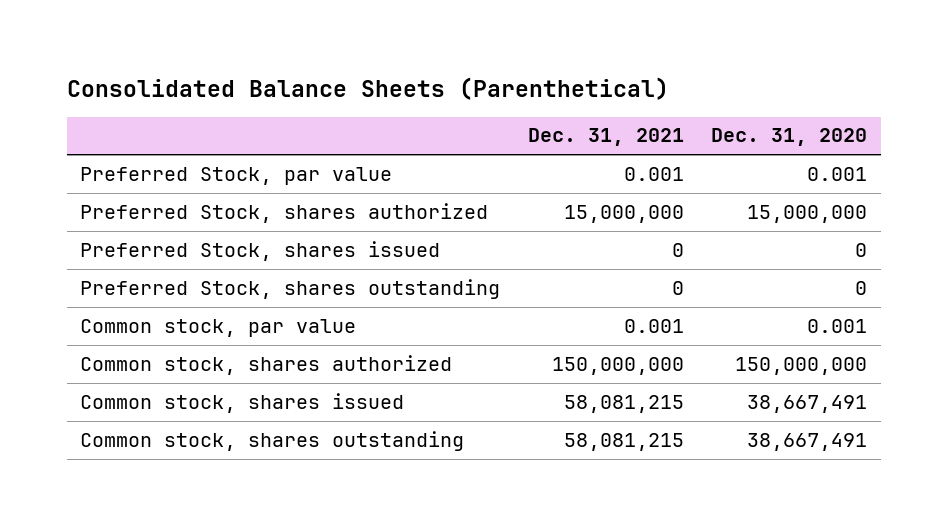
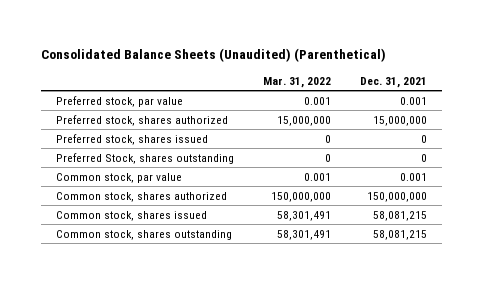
- Consolidated Balance Sheets (Parenthetical)
+ Consolidated Balance Sheets (Unaudited) (Parenthetical)
- | Dec. 31, 2021 | Dec. 31, 2020
+ | Mar. 31, 2022 | Dec. 31, 2021
- Preferred Stock, par value | 0.001 | 0.001
- Preferred Stock, shares authorized | 15,000,000 | 15,000,000
- Preferred Stock, shares issued | 0 | 0
+ Preferred stock, par value | 0.001 | 0.001
+ Preferred stock, shares authorized | 15,000,000 | 15,000,000
+ Preferred stock, shares issued | 0 | 0

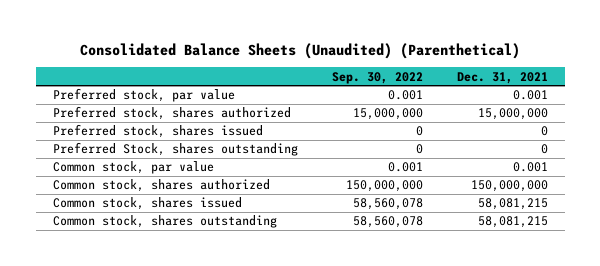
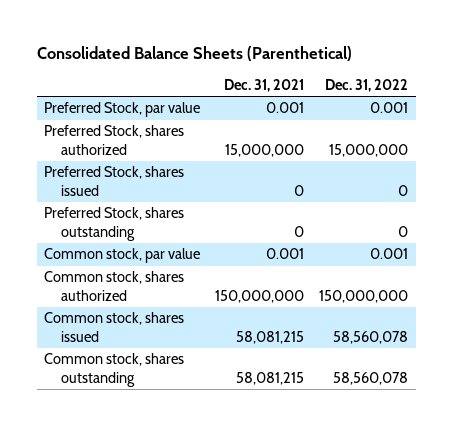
- Consolidated Balance Sheets (Unaudited) (Parenthetical)
+ Consolidated Balance Sheets (Parenthetical)
- | Sep. 30, 2022 | Dec. 31, 2021
+ | Dec. 31, 2021 | Dec. 31, 2022
- Preferred stock, par value | 0.001 | 0.001
- Preferred stock, shares authorized | 15,000,000 | 15,000,000
- Preferred stock, shares issued | 0 | 0
+ Preferred Stock, par value | 0.001 | 0.001
+ Preferred Stock, shares authorized | 15,000,000 | 15,000,000
+ Preferred Stock, shares issued | 0 | 0

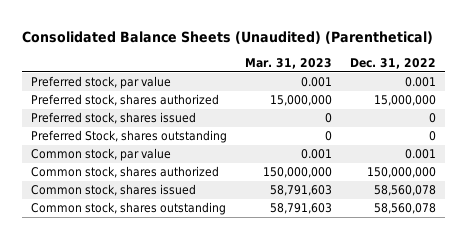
- Consolidated Balance Sheets (Parenthetical)
+ Consolidated Balance Sheets (Unaudited) (Parenthetical)
- | Dec. 31, 2021 | Dec. 31, 2022
+ | Mar. 31, 2023 | Dec. 31, 2022
- Preferred Stock, par value | 0.001 | 0.001
- Preferred Stock, shares authorized | 15,000,000 | 15,000,000
- Preferred Stock, shares issued | 0 | 0
+ Preferred stock, par value | 0.001 | 0.001
+ Preferred stock, shares authorized | 15,000,000 | 15,000,000
+ Preferred stock, shares issued | 0 | 0

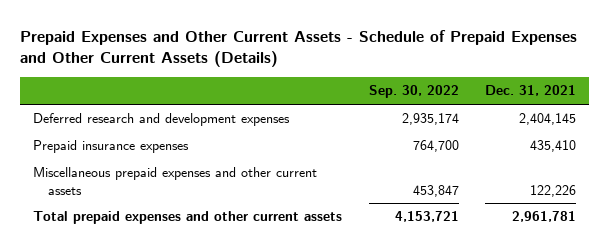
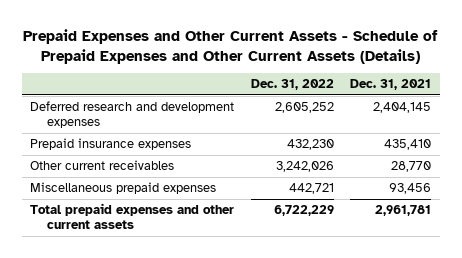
- | Sep. 30, 2022 | Dec. 31, 2021
+ | Dec. 31, 2022 | Dec. 31, 2021
- Miscellaneous prepaid expenses and other current assets | 453,847 | 122,226
+ Other current receivables | 3,242,026 | 28,770
+ Miscellaneous prepaid expenses | 442,721 | 93,456

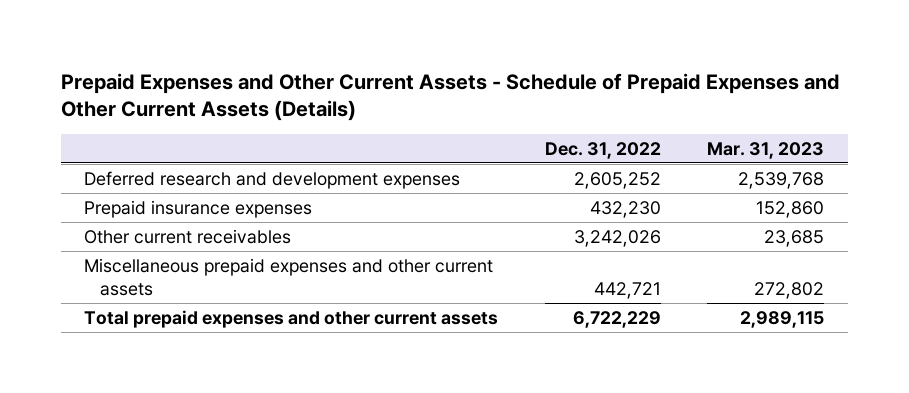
- | Dec. 31, 2022 | Dec. 31, 2021
+ | Dec. 31, 2022 | Mar. 31, 2023
- Miscellaneous prepaid expenses | 442,721 | 93,456
+ Miscellaneous prepaid expenses and other current assets | 442,721 | 272,802

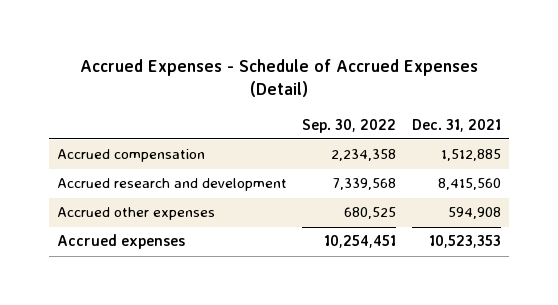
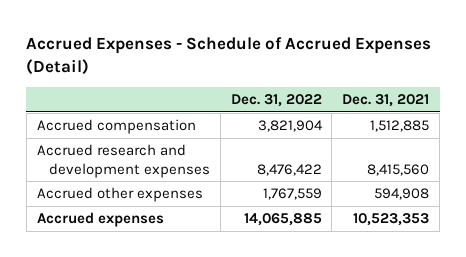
- | Sep. 30, 2022 | Dec. 31, 2021
+ | Dec. 31, 2022 | Dec. 31, 2021
- Accrued research and development | 7,339,568 | 8,415,560
+ Accrued research and development expenses | 8,476,422 | 8,415,560

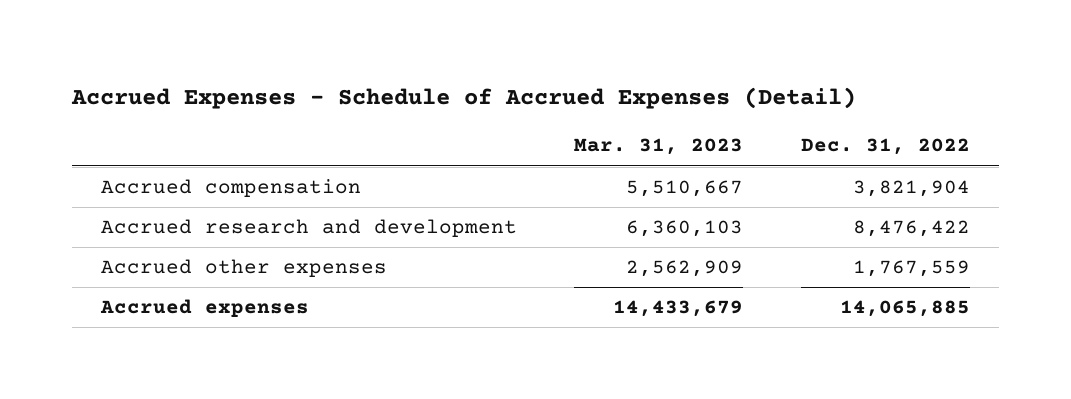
- | Dec. 31, 2022 | Dec. 31, 2021
+ | Mar. 31, 2023 | Dec. 31, 2022
- Accrued research and development expenses | 8,476,422 | 8,415,560
+ Accrued research and development | 6,360,103 | 8,476,422

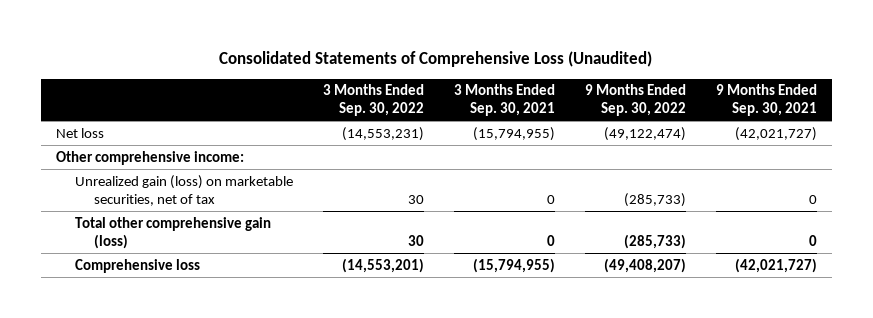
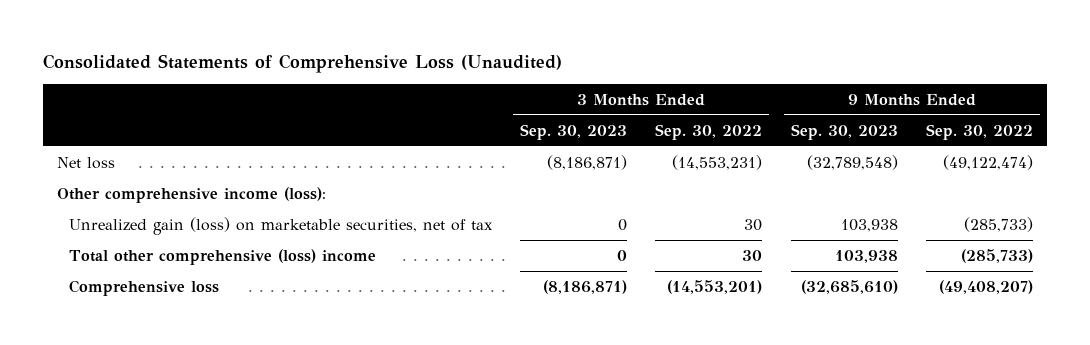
- | 3 Months Ended Sep. 30, 2022 | 3 Months Ended Sep. 30, 2021 | 9 Months Ended Sep. 30, 2022 | 9 Months Ended Sep. 30, 2021
+ | 3 Months Ended Sep. 30, 2023 | 3 Months Ended Sep. 30, 2022 | 9 Months Ended Sep. 30, 2023 | 9 Months Ended Sep. 30, 2022
- Other comprehensive income:
+ Other comprehensive income (loss):
- Total other comprehensive gain (loss) | 30 | 0 | (285,733) | 0
+ Total other comprehensive (loss) income | 0 | 30 | 103,938 | (285,733)

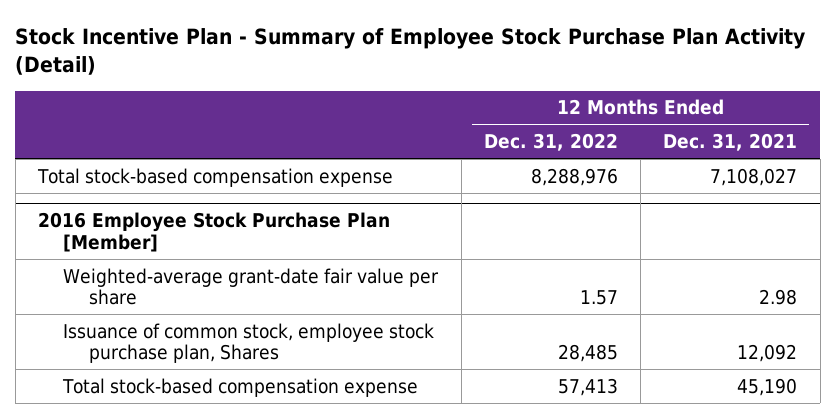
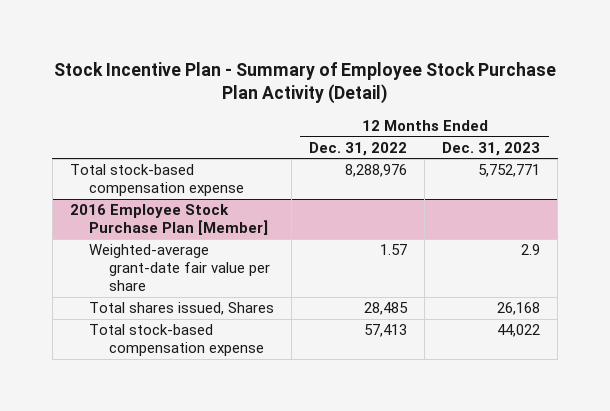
- | 12 Months Ended Dec. 31, 2022 | 12 Months Ended Dec. 31, 2021
+ | 12 Months Ended Dec. 31, 2022 | 12 Months Ended Dec. 31, 2023
@ 2016 Employee Stock Purchase Plan [Member]
- Issuance of common stock, employee stock purchase plan, Shares | 28,485 | 12,092
+ Total shares issued, Shares | 28,485 | 26,168

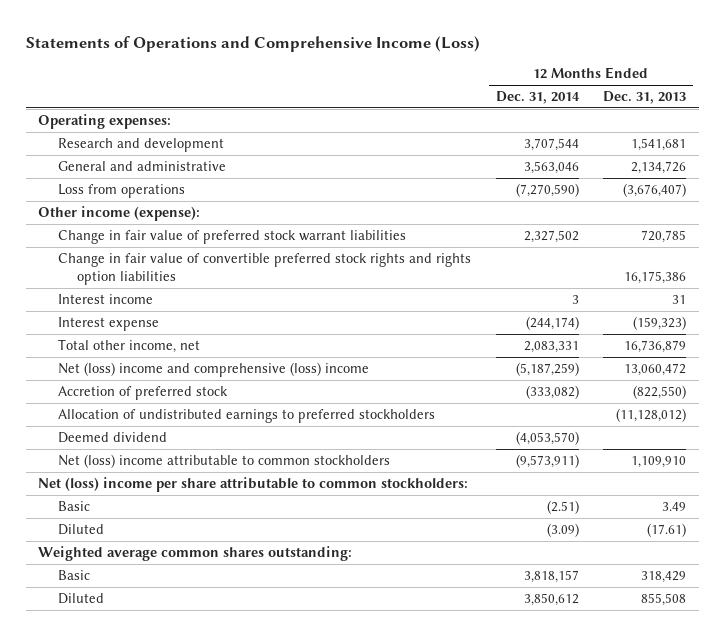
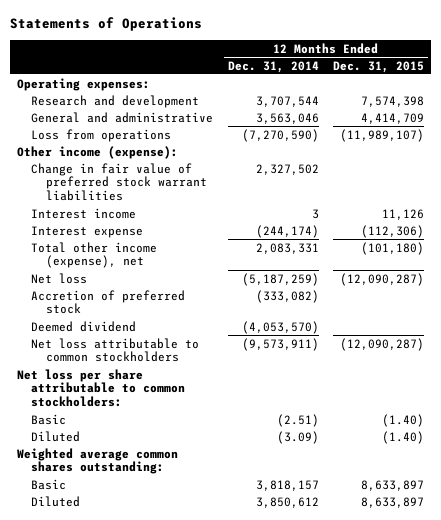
- Statements of Operations and Comprehensive Income (Loss)
+ Statements of Operations
- | 12 Months Ended Dec. 31, 2014 | 12 Months Ended Dec. 31, 2013
+ | 12 Months Ended Dec. 31, 2014 | 12 Months Ended Dec. 31, 2015
- Change in fair value of convertible preferred stock rights and rights option liabilities | | 16,175,386
- Total other income, net | 2,083,331 | 16,736,879
- Net (loss) income and comprehensive (loss) income | (5,187,259) | 13,060,472
+ Total other income (expense), net | 2,083,331 | (101,180)
+ Net loss | (5,187,259) | (12,090,287)
- Allocation of undistributed earnings to preferred stockholders | | (11,128,012)
- Net (loss) income attributable to common stockholders | (9,573,911) | 1,109,910
- Net (loss) income per share attributable to common stockholders:
+ Net loss attributable to common stockholders | (9,573,911) | (12,090,287)
+ Net loss per share attributable to common stockholders:

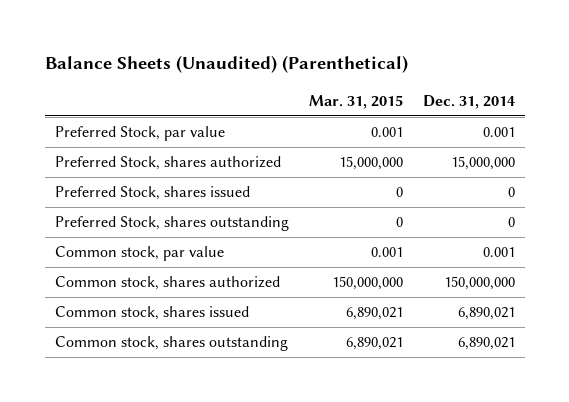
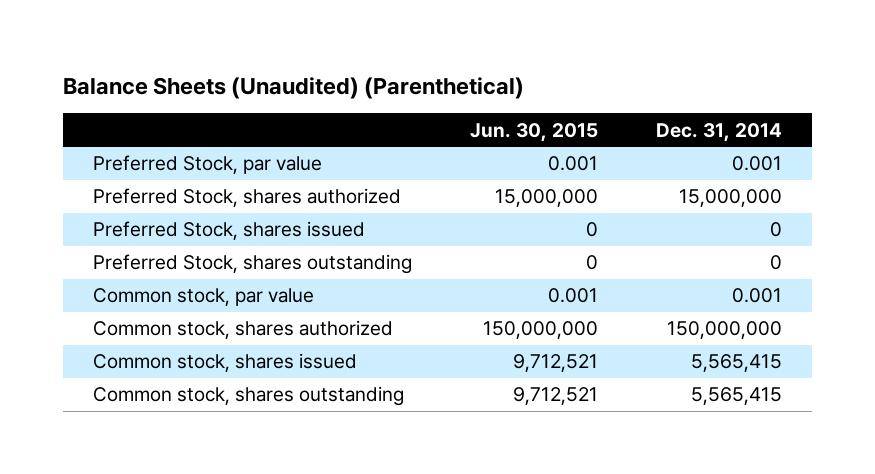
- | Mar. 31, 2015 | Dec. 31, 2014
+ | Jun. 30, 2015 | Dec. 31, 2014
- Common stock, shares issued | 6,890,021 | 6,890,021
- Common stock, shares outstanding | 6,890,021 | 6,890,021
+ Common stock, shares issued | 9,712,521 | 5,565,415
+ Common stock, shares outstanding | 9,712,521 | 5,565,415

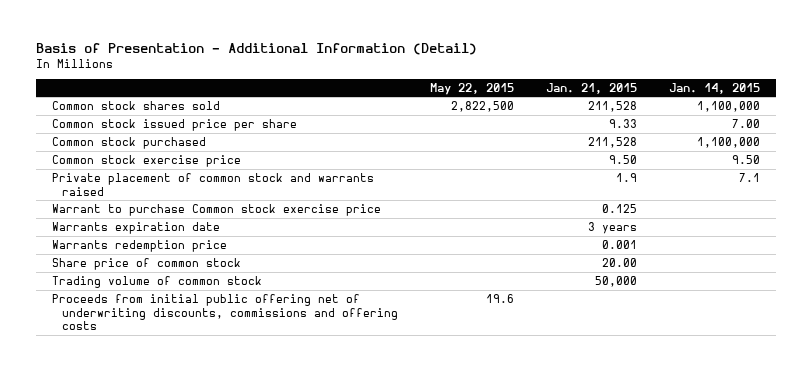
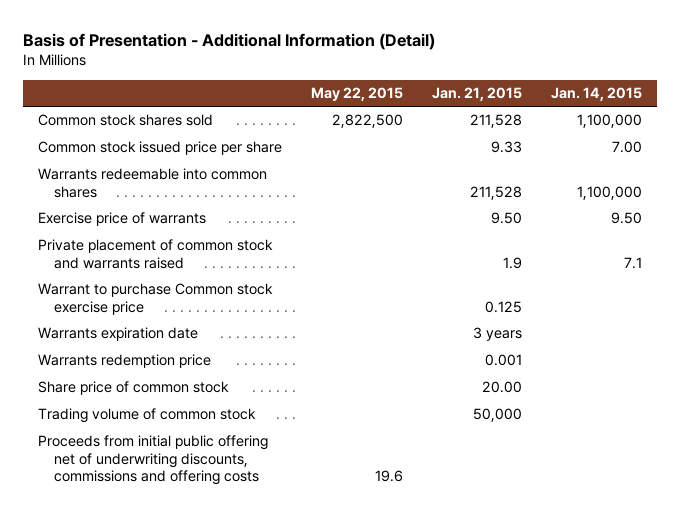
- Common stock purchased | | 211,528 | 1,100,000
- Common stock exercise price | | 9.50 | 9.50
+ Warrants redeemable into common shares | | 211,528 | 1,100,000
+ Exercise price of warrants | | 9.50 | 9.50

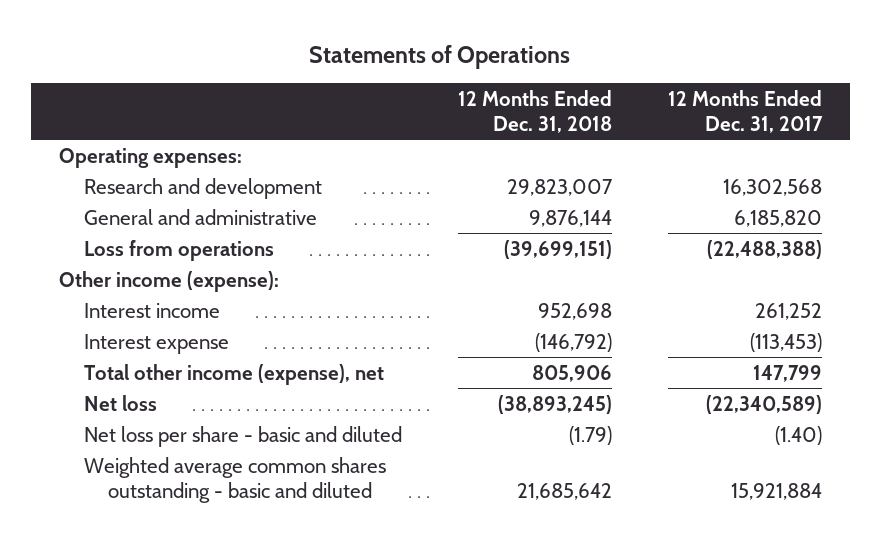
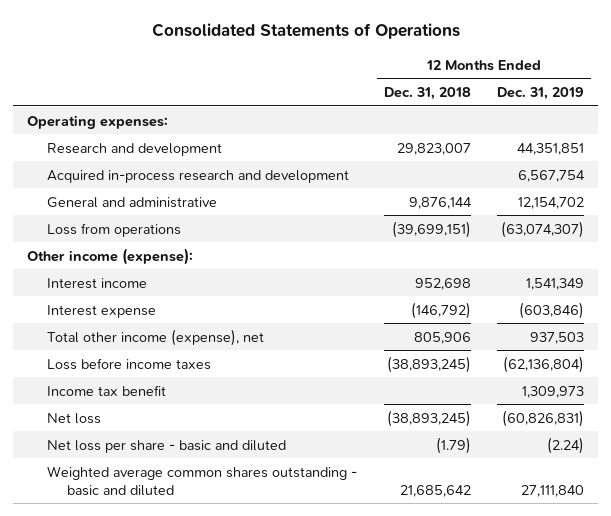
- Statements of Operations
+ Consolidated Statements of Operations
- | 12 Months Ended Dec. 31, 2018 | 12 Months Ended Dec. 31, 2017
+ | 12 Months Ended Dec. 31, 2018 | 12 Months Ended Dec. 31, 2019
+ Acquired in-process research and development | | 6,567,754
+ Loss before income taxes | (38,893,245) | (62,136,804)
+ Income tax benefit | | 1,309,973

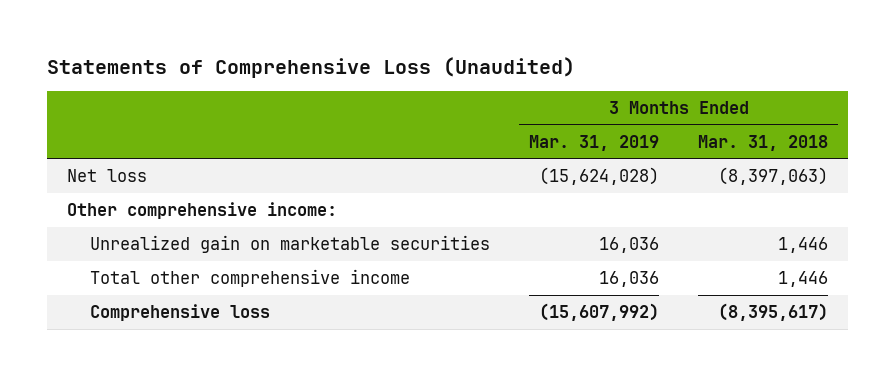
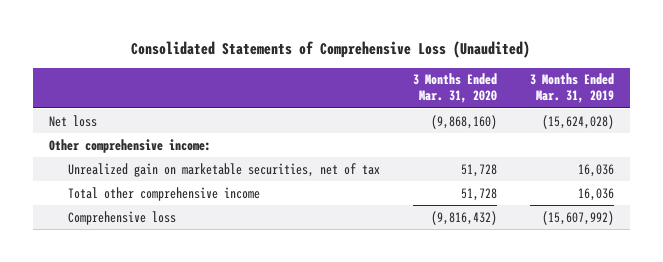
- Statements of Comprehensive Loss (Unaudited)
+ Consolidated Statements of Comprehensive Loss (Unaudited)
- | 3 Months Ended Mar. 31, 2019 | 3 Months Ended Mar. 31, 2018
+ | 3 Months Ended Mar. 31, 2020 | 3 Months Ended Mar. 31, 2019
- Unrealized gain on marketable securities | 16,036 | 1,446
+ Unrealized gain on marketable securities, net of tax | 51,728 | 16,036

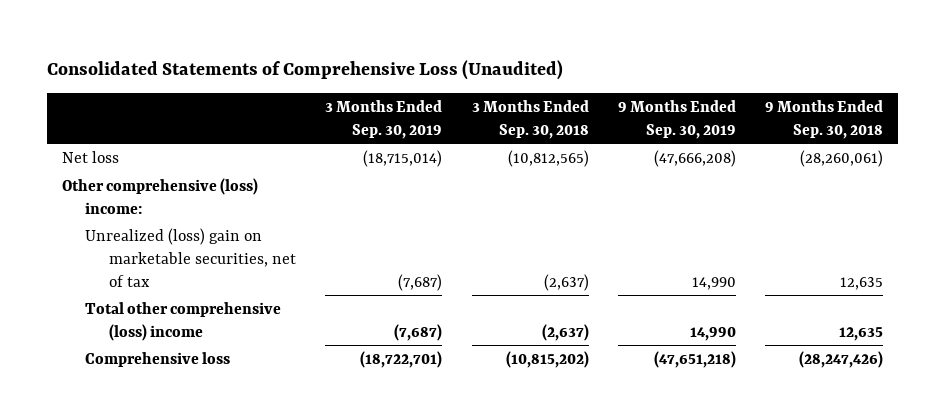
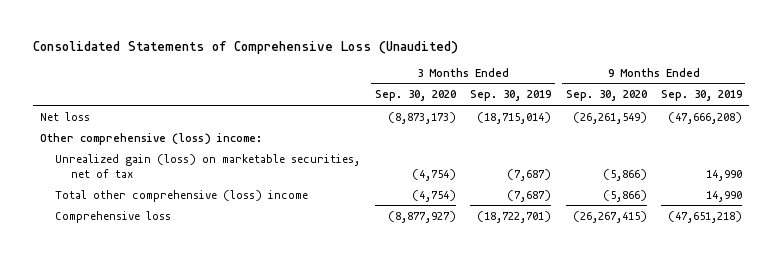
- | 3 Months Ended Sep. 30, 2019 | 3 Months Ended Sep. 30, 2018 | 9 Months Ended Sep. 30, 2019 | 9 Months Ended Sep. 30, 2018
+ | 3 Months Ended Sep. 30, 2020 | 3 Months Ended Sep. 30, 2019 | 9 Months Ended Sep. 30, 2020 | 9 Months Ended Sep. 30, 2019
- Unrealized (loss) gain on marketable securities, net of tax | (7,687) | (2,637) | 14,990 | 12,635
+ Unrealized gain (loss) on marketable securities, net of tax | (4,754) | (7,687) | (5,866) | 14,990

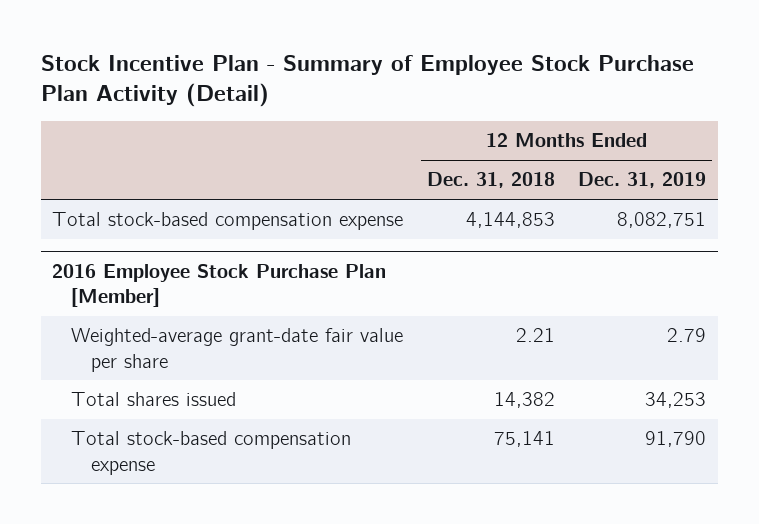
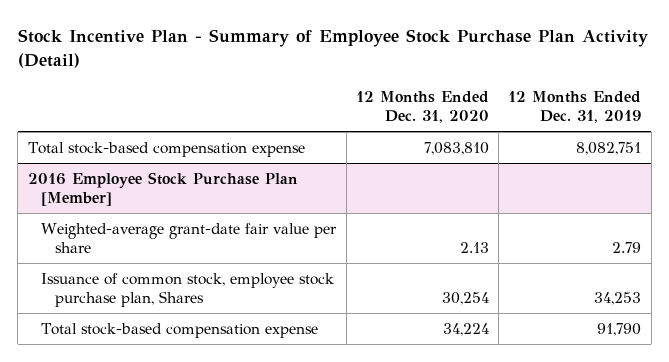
- | 12 Months Ended Dec. 31, 2018 | 12 Months Ended Dec. 31, 2019
+ | 12 Months Ended Dec. 31, 2020 | 12 Months Ended Dec. 31, 2019
@ 2016 Employee Stock Purchase Plan [Member]
- Total shares issued | 14,382 | 34,253
+ Issuance of common stock, employee stock purchase plan, Shares | 30,254 | 34,253

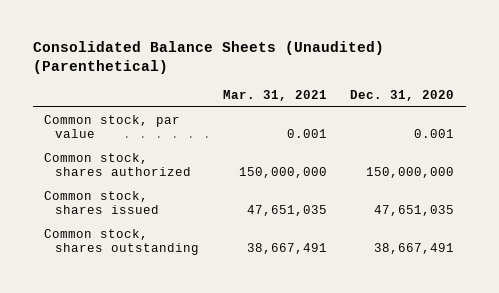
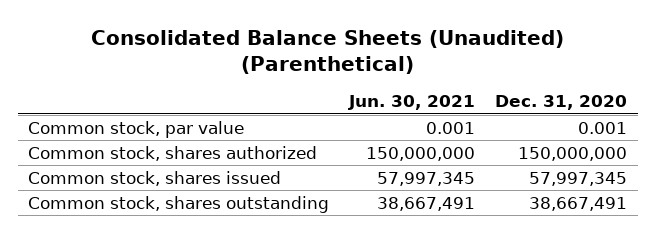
- | Mar. 31, 2021 | Dec. 31, 2020
+ | Jun. 30, 2021 | Dec. 31, 2020
- Common stock, shares issued | 47,651,035 | 47,651,035
+ Common stock, shares issued | 57,997,345 | 57,997,345

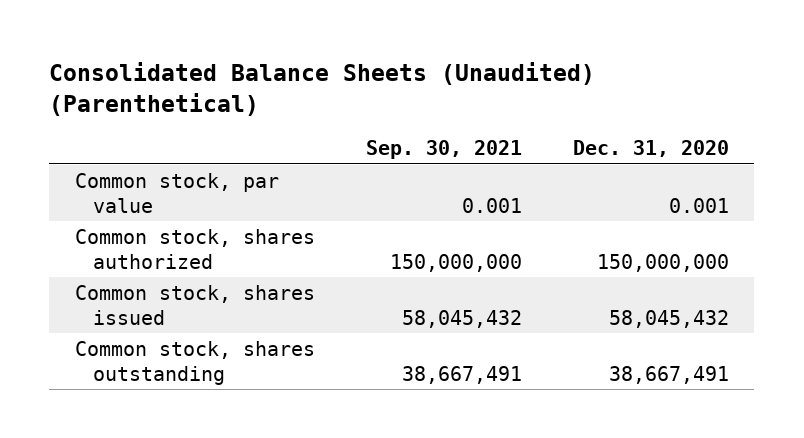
- | Jun. 30, 2021 | Dec. 31, 2020
+ | Sep. 30, 2021 | Dec. 31, 2020
- Common stock, shares issued | 57,997,345 | 57,997,345
+ Common stock, shares issued | 58,045,432 | 58,045,432

